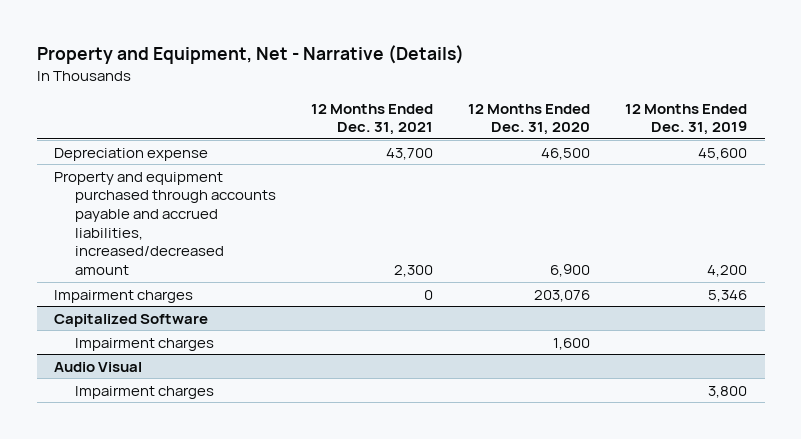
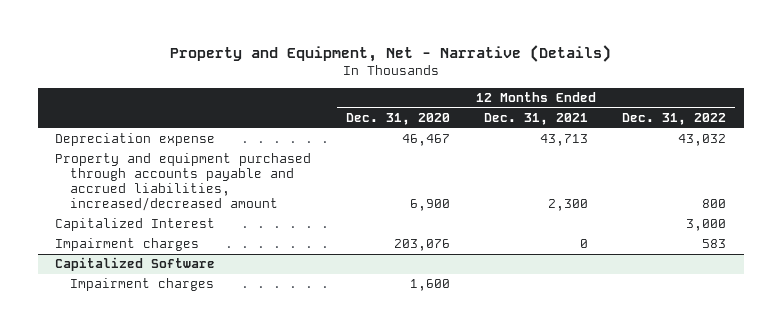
- | 12 Months Ended Dec. 31, 2021 | 12 Months Ended Dec. 31, 2020 | 12 Months Ended Dec. 31, 2019
+ | 12 Months Ended Dec. 31, 2020 | 12 Months Ended Dec. 31, 2021 | 12 Months Ended Dec. 31, 2022
- Depreciation expense | 43,700 | 46,500 | 45,600
+ Depreciation expense | 46,467 | 43,713 | 43,032
+ Capitalized Interest | | | 3,000
- Audio Visual
- Impairment charges | | | 3,800

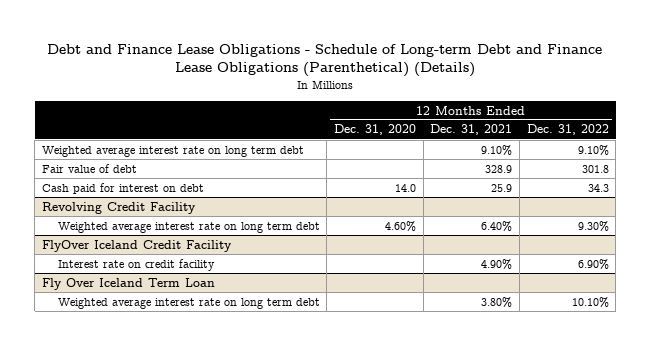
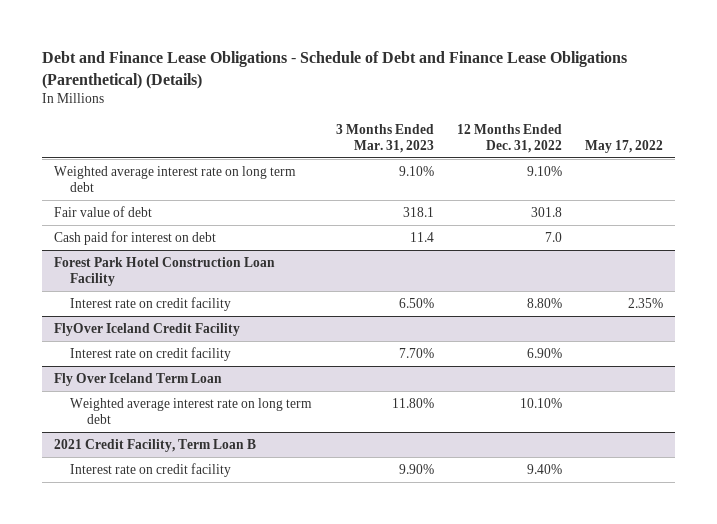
- Debt and Finance Lease Obligations - Schedule of Long-term Debt and Finance Lease Obligations (Parenthetical) (Details)
+ Debt and Finance Lease Obligations - Schedule of Debt and Finance Lease Obligations (Parenthetical) (Details)
- | 12 Months Ended Dec. 31, 2020 | 12 Months Ended Dec. 31, 2021 | 12 Months Ended Dec. 31, 2022
+ | 3 Months Ended Mar. 31, 2023 | 12 Months Ended Dec. 31, 2022 | May 17, 2022
- Cash paid for interest on debt | 14.0 | 25.9 | 34.3
- Revolving Credit Facility
- Weighted average interest rate on long term debt | 4.60% | 6.40% | 9.30%
+ Cash paid for interest on debt | 11.4 | 7.0 |
+ Forest Park Hotel Construction Loan Facility
+ Interest rate on credit facility | 6.50% | 8.80% | 2.35%
+ 2021 Credit Facility, Term Loan B
+ Interest rate on credit facility | 9.90% | 9.40% |

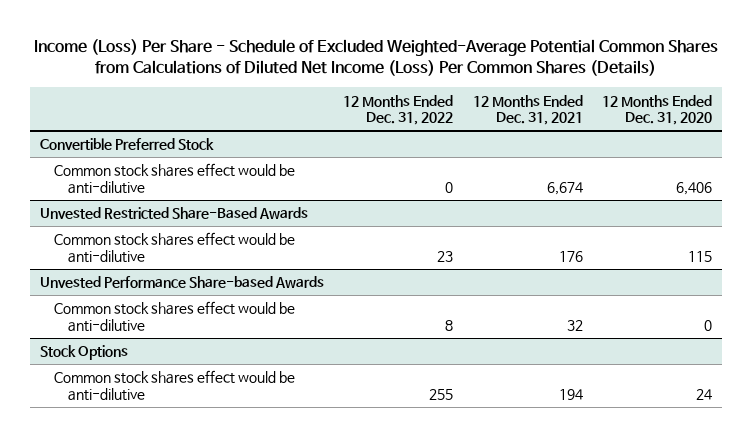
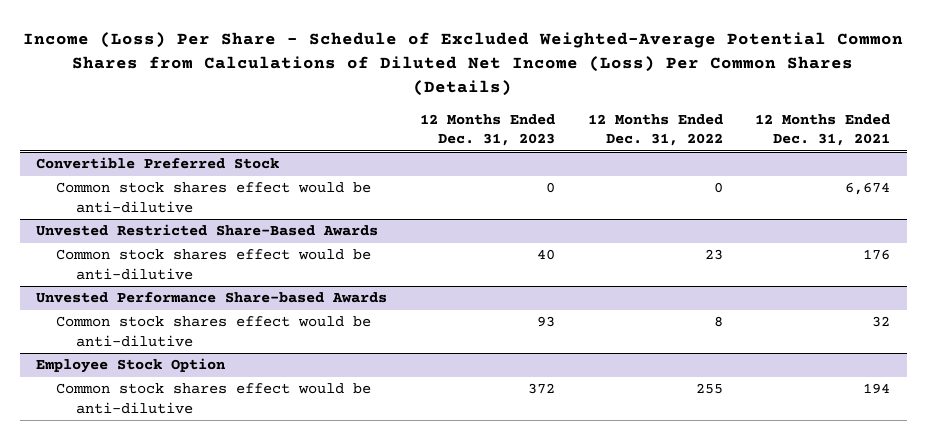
- | 12 Months Ended Dec. 31, 2022 | 12 Months Ended Dec. 31, 2021 | 12 Months Ended Dec. 31, 2020
+ | 12 Months Ended Dec. 31, 2023 | 12 Months Ended Dec. 31, 2022 | 12 Months Ended Dec. 31, 2021
- Stock Options
+ Employee Stock Option

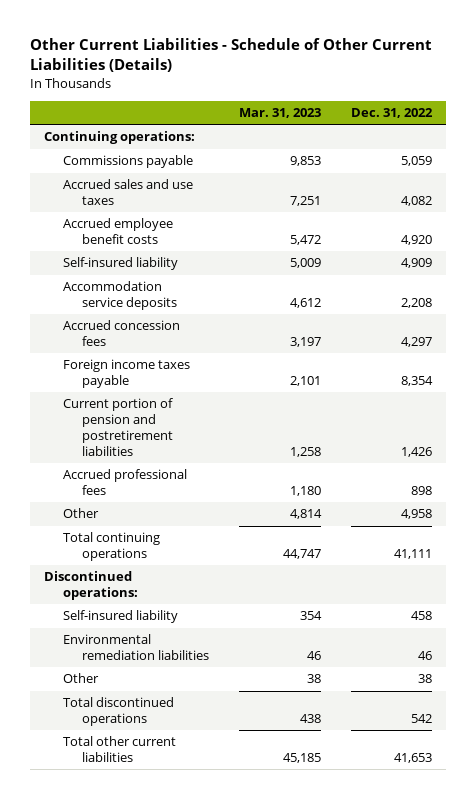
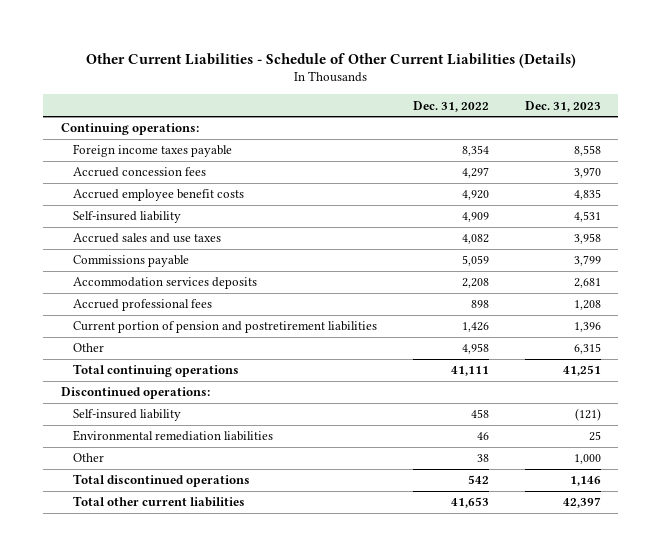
- | Mar. 31, 2023 | Dec. 31, 2022
+ | Dec. 31, 2022 | Dec. 31, 2023
moved up: Foreign income taxes payable | 8,354 | 8,558
moved up: Accrued concession fees | 4,297 | 3,970
- Accommodation service deposits | 4,612 | 2,208
moved down: Accrued sales and use taxes | 4,082 | 3,958
moved down: Commissions payable | 5,059 | 3,799
+ Accommodation services deposits | 2,208 | 2,681
moved down: Current portion of pension and postretirement liabilities | 1,426 | 1,396

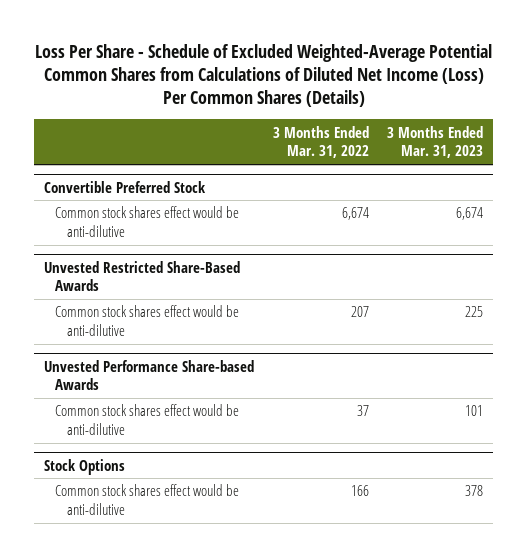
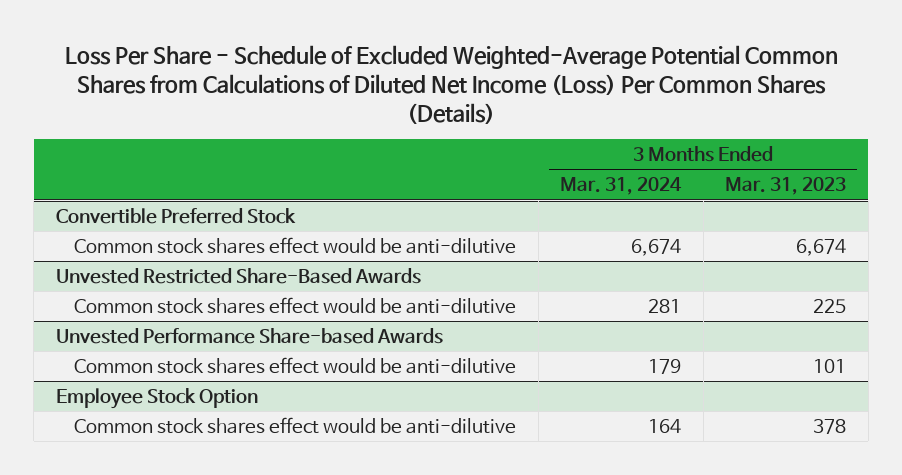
- | 3 Months Ended Mar. 31, 2022 | 3 Months Ended Mar. 31, 2023
+ | 3 Months Ended Mar. 31, 2024 | 3 Months Ended Mar. 31, 2023
- Stock Options
+ Employee Stock Option

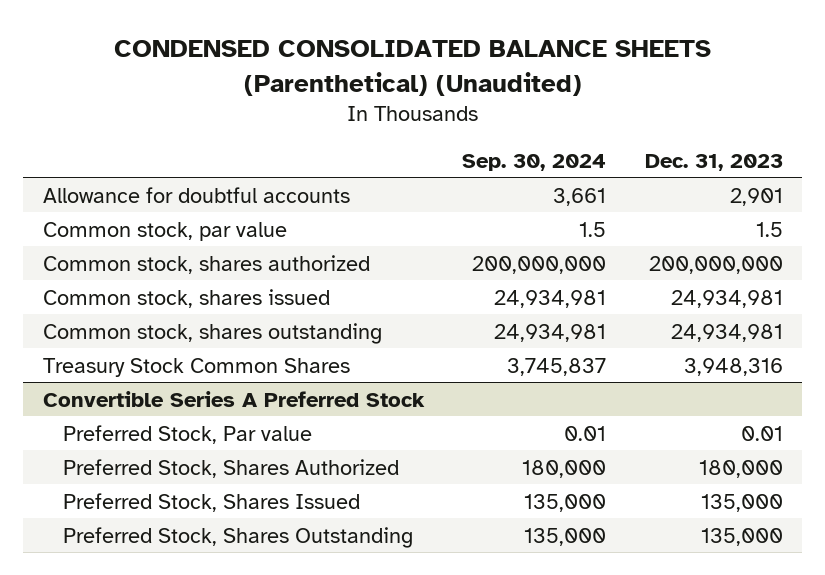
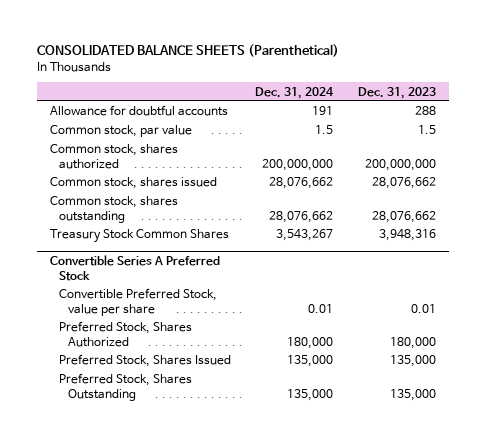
- CONDENSED CONSOLIDATED BALANCE SHEETS (Parenthetical) (Unaudited)
+ CONSOLIDATED BALANCE SHEETS (Parenthetical)
- | Sep. 30, 2024 | Dec. 31, 2023
+ | Dec. 31, 2024 | Dec. 31, 2023
- Allowance for doubtful accounts | 3,661 | 2,901
+ Allowance for doubtful accounts | 191 | 288
- Common stock, shares issued | 24,934,981 | 24,934,981
- Common stock, shares outstanding | 24,934,981 | 24,934,981
+ Common stock, shares issued | 28,076,662 | 28,076,662
+ Common stock, shares outstanding | 28,076,662 | 28,076,662
@ Convertible Series A Preferred Stock
- Preferred Stock, Par value | 0.01 | 0.01
+ Convertible Preferred Stock, value per share | 0.01 | 0.01

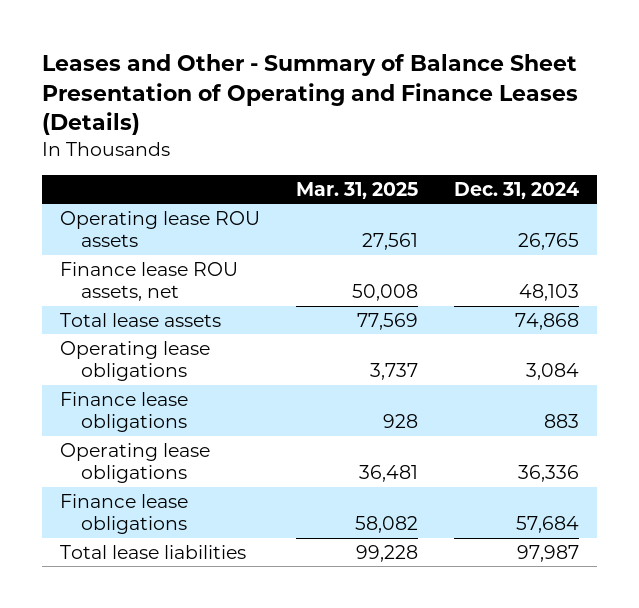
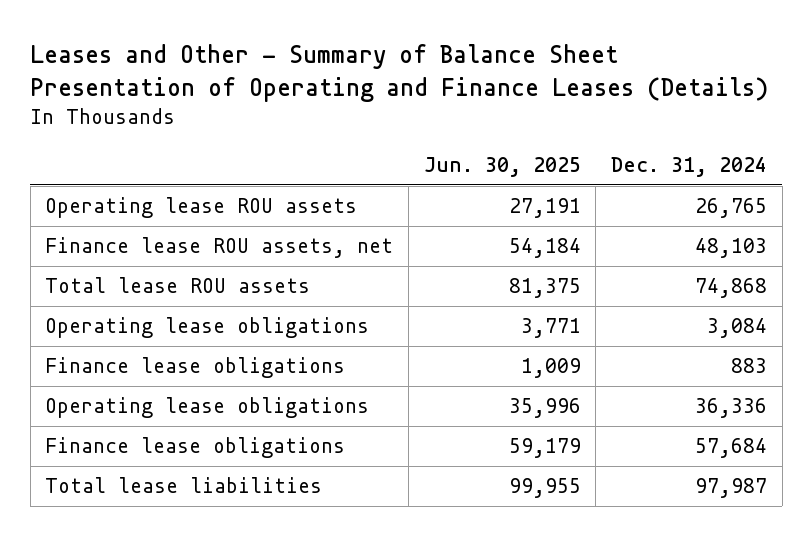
- | Mar. 31, 2025 | Dec. 31, 2024
+ | Jun. 30, 2025 | Dec. 31, 2024
- Total lease assets | 77,569 | 74,868
+ Total lease ROU assets | 81,375 | 74,868

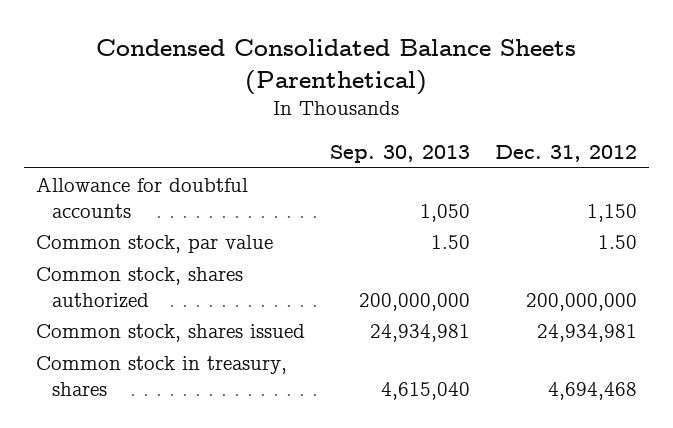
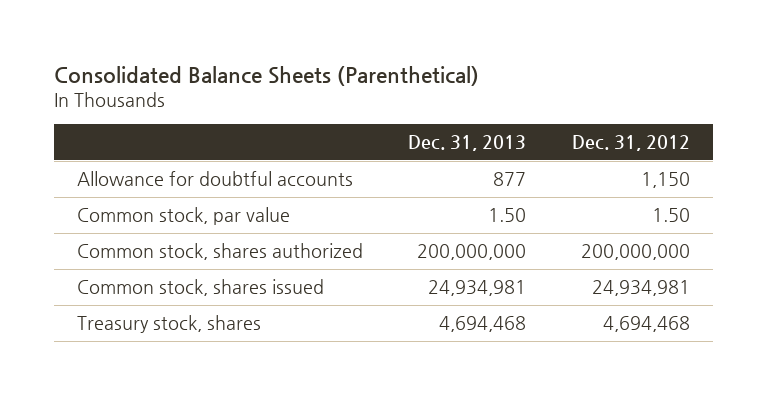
- Condensed Consolidated Balance Sheets (Parenthetical)
+ Consolidated Balance Sheets (Parenthetical)
- | Sep. 30, 2013 | Dec. 31, 2012
+ | Dec. 31, 2013 | Dec. 31, 2012
- Common stock in treasury, shares | 4,615,040 | 4,694,468
+ Treasury stock, shares | 4,694,468 | 4,694,468

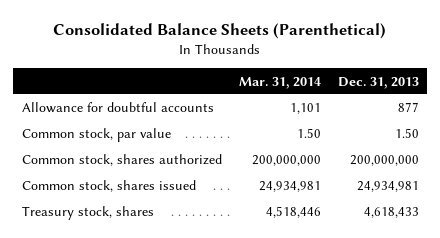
- | Dec. 31, 2013 | Dec. 31, 2012
+ | Mar. 31, 2014 | Dec. 31, 2013
- Treasury stock, shares | 4,694,468 | 4,694,468
+ Treasury stock, shares | 4,518,446 | 4,618,433

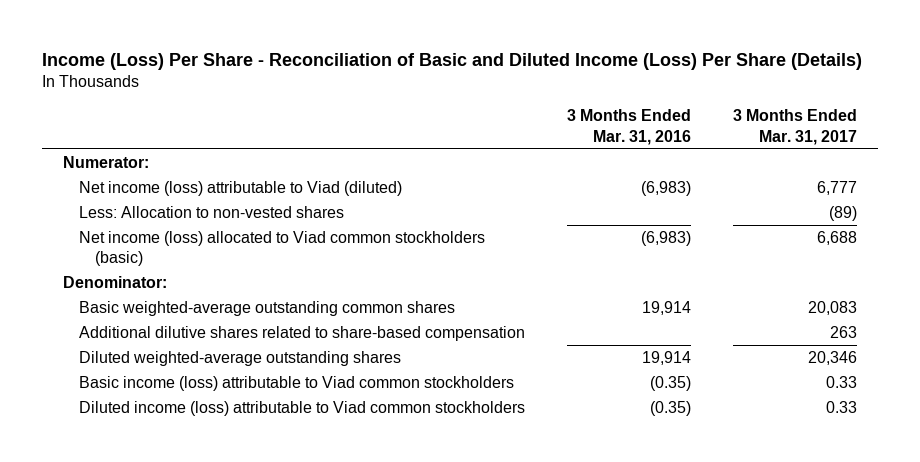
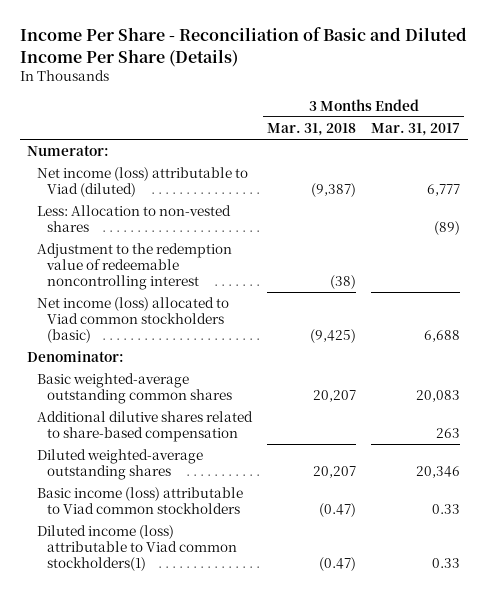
- Income (Loss) Per Share - Reconciliation of Basic and Diluted Income (Loss) Per Share (Details)
+ Income Per Share - Reconciliation of Basic and Diluted Income Per Share (Details)
- | 3 Months Ended Mar. 31, 2016 | 3 Months Ended Mar. 31, 2017
+ | 3 Months Ended Mar. 31, 2018 | 3 Months Ended Mar. 31, 2017
+ Adjustment to the redemption value of redeemable noncontrolling interest | (38) |
- Diluted income (loss) attributable to Viad common stockholders | (0.35) | 0.33
+ Diluted income (loss) attributable to Viad common stockholders(1) | (0.47) | 0.33

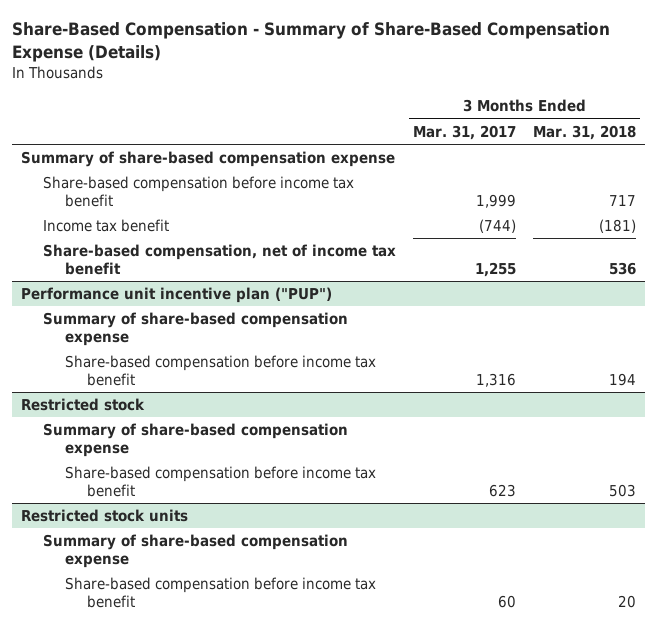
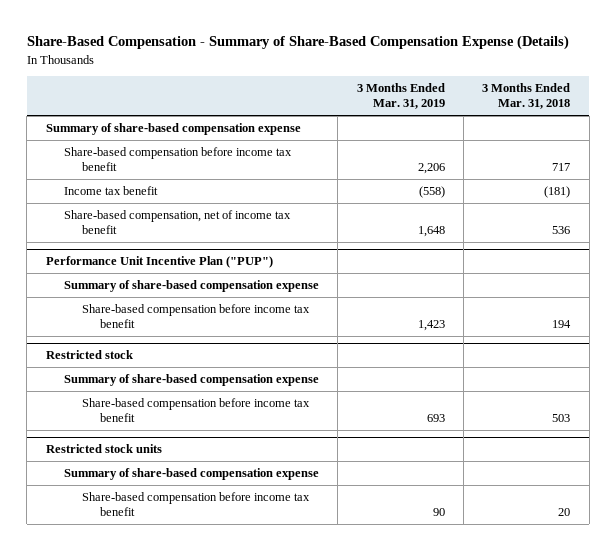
- | 3 Months Ended Mar. 31, 2017 | 3 Months Ended Mar. 31, 2018
+ | 3 Months Ended Mar. 31, 2019 | 3 Months Ended Mar. 31, 2018
- Performance unit incentive plan ("PUP")
+ Performance Unit Incentive Plan ("PUP")

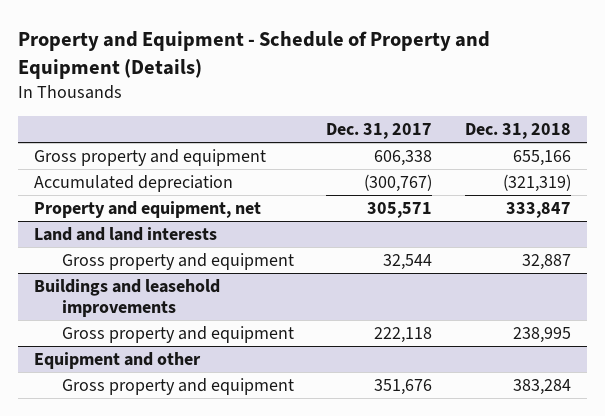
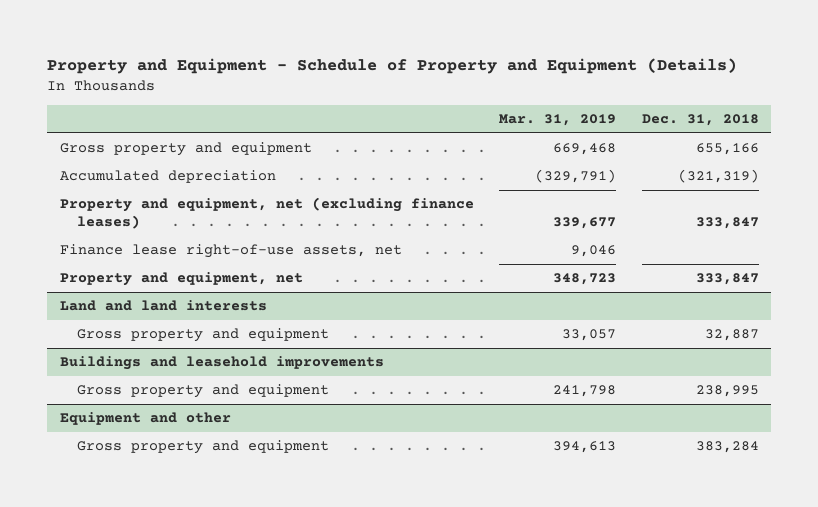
- | Dec. 31, 2017 | Dec. 31, 2018
+ | Mar. 31, 2019 | Dec. 31, 2018
+ Property and equipment, net (excluding finance leases) | 339,677 | 333,847
+ Finance lease right-of-use assets, net | 9,046 |

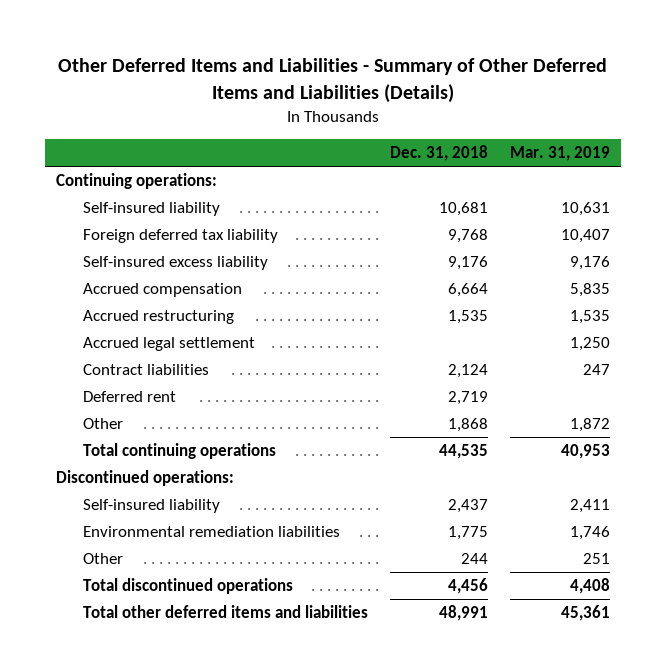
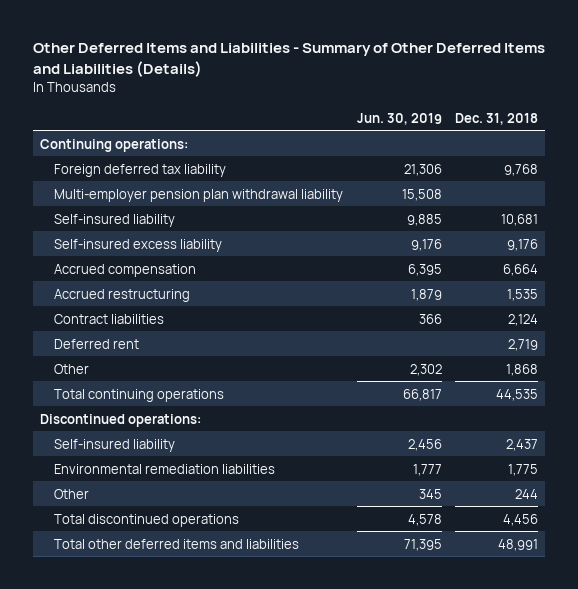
- | Dec. 31, 2018 | Mar. 31, 2019
+ | Jun. 30, 2019 | Dec. 31, 2018
+ Multi-employer pension plan withdrawal liability | 15,508 |
moved down: Self-insured liability | 9,885 | 10,681
- Accrued legal settlement | | 1,250

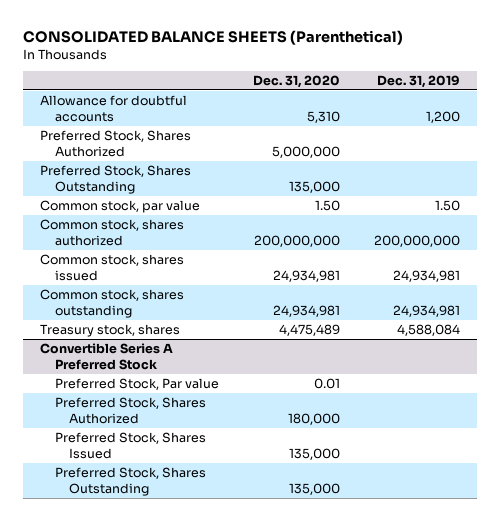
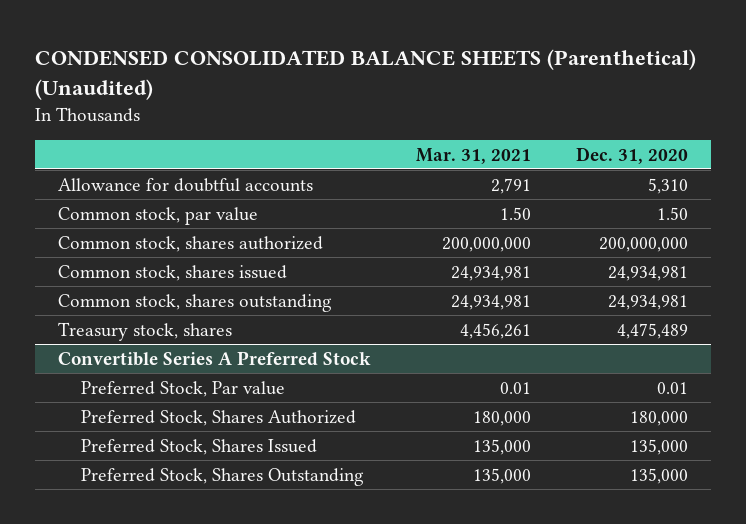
- CONSOLIDATED BALANCE SHEETS (Parenthetical)
+ CONDENSED CONSOLIDATED BALANCE SHEETS (Parenthetical) (Unaudited)
- | Dec. 31, 2020 | Dec. 31, 2019
+ | Mar. 31, 2021 | Dec. 31, 2020
- Preferred Stock, Shares Authorized | 5,000,000 |
- Preferred Stock, Shares Outstanding | 135,000 |

